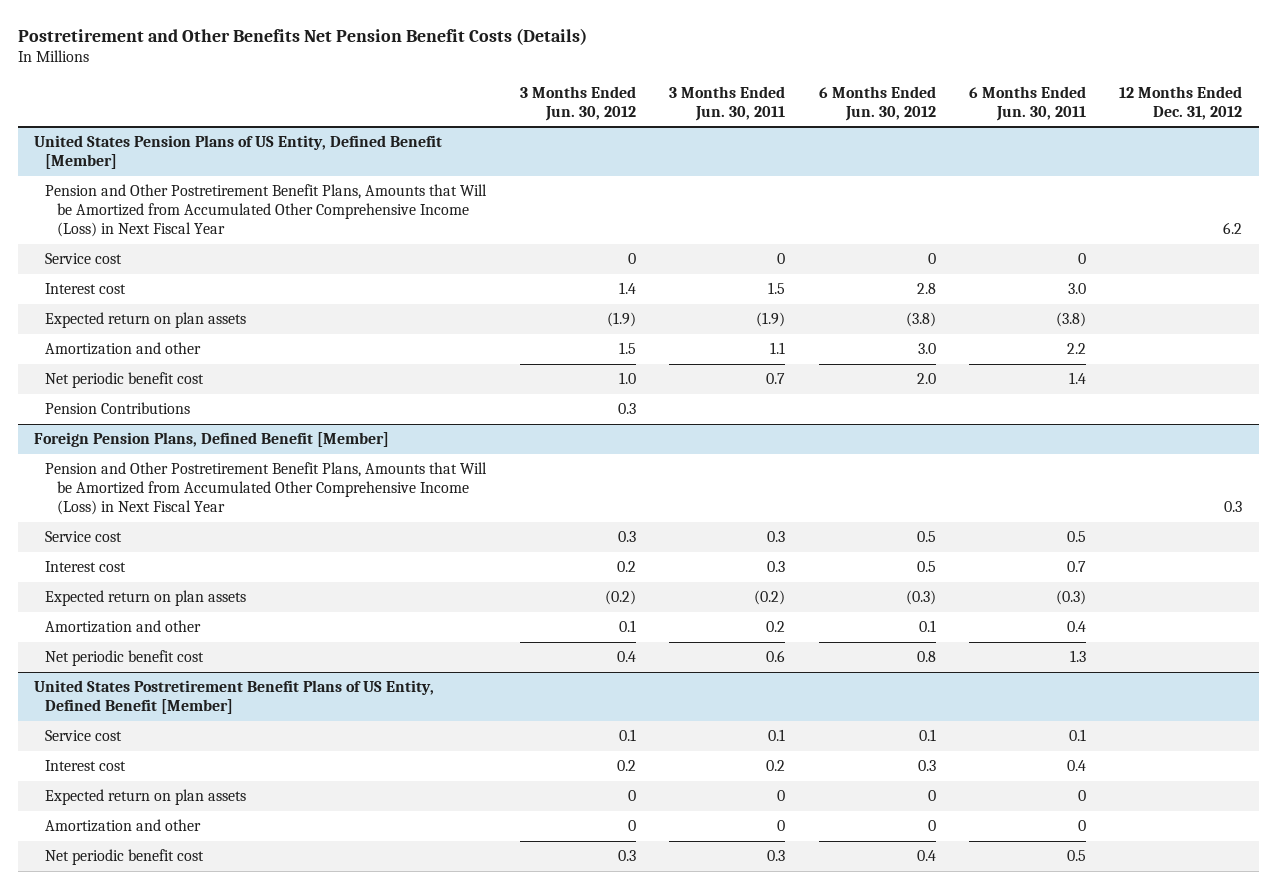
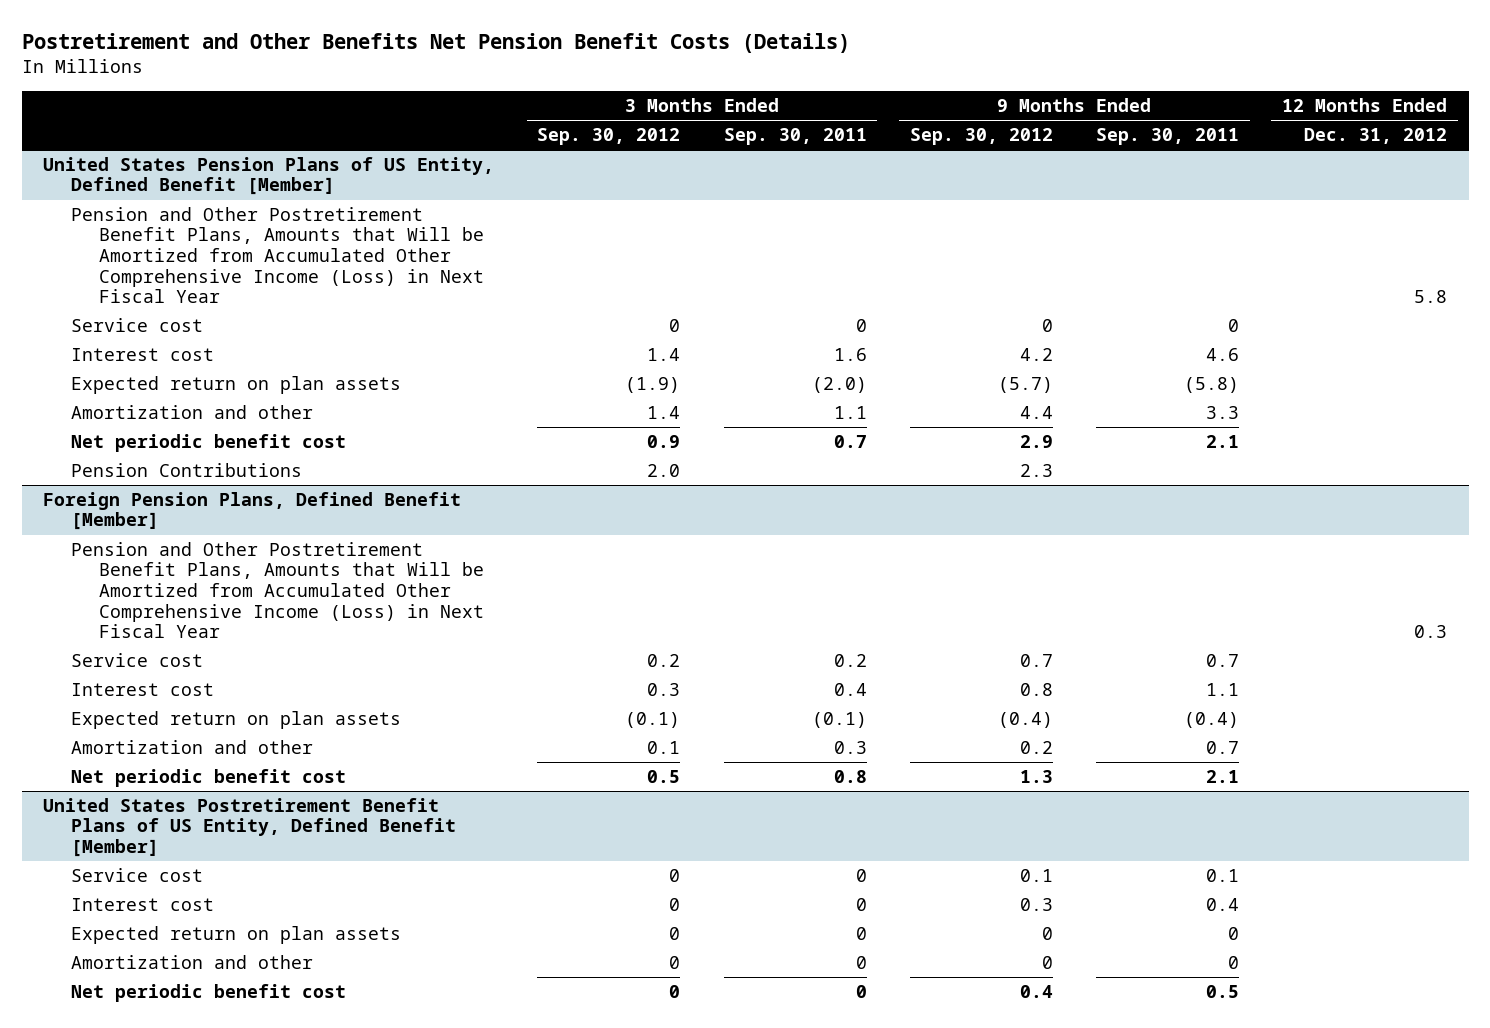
- | 3 Months Ended Jun. 30, 2012 | 3 Months Ended Jun. 30, 2011 | 6 Months Ended Jun. 30, 2012 | 6 Months Ended Jun. 30, 2011 | 12 Months Ended Dec. 31, 2012
+ | 3 Months Ended Sep. 30, 2012 | 3 Months Ended Sep. 30, 2011 | 9 Months Ended Sep. 30, 2012 | 9 Months Ended Sep. 30, 2011 | 12 Months Ended Dec. 31, 2012
@ United States Pension Plans of US Entity, Defined Benefit [Member]
- Pension and Other Postretirement Benefit Plans, Amounts that Will be Amortized from Accumulated Other Comprehensive Income (Loss) in Next Fiscal Year | | | | | 6.2
+ Pension and Other Postretirement Benefit Plans, Amounts that Will be Amortized from Accumulated Other Comprehensive Income (Loss) in Next Fiscal Year | | | | | 5.8

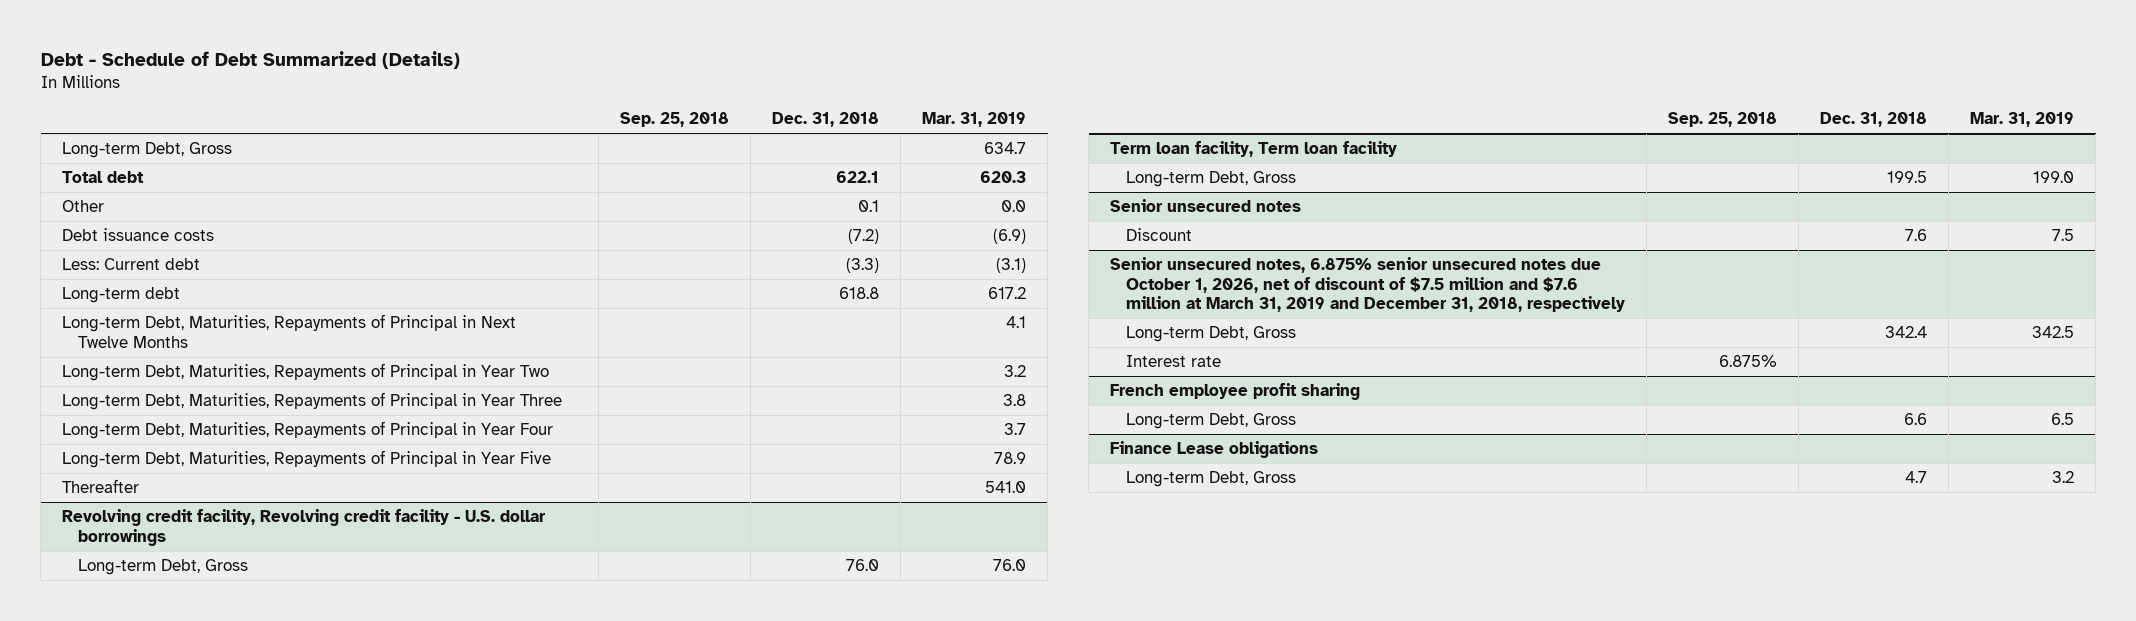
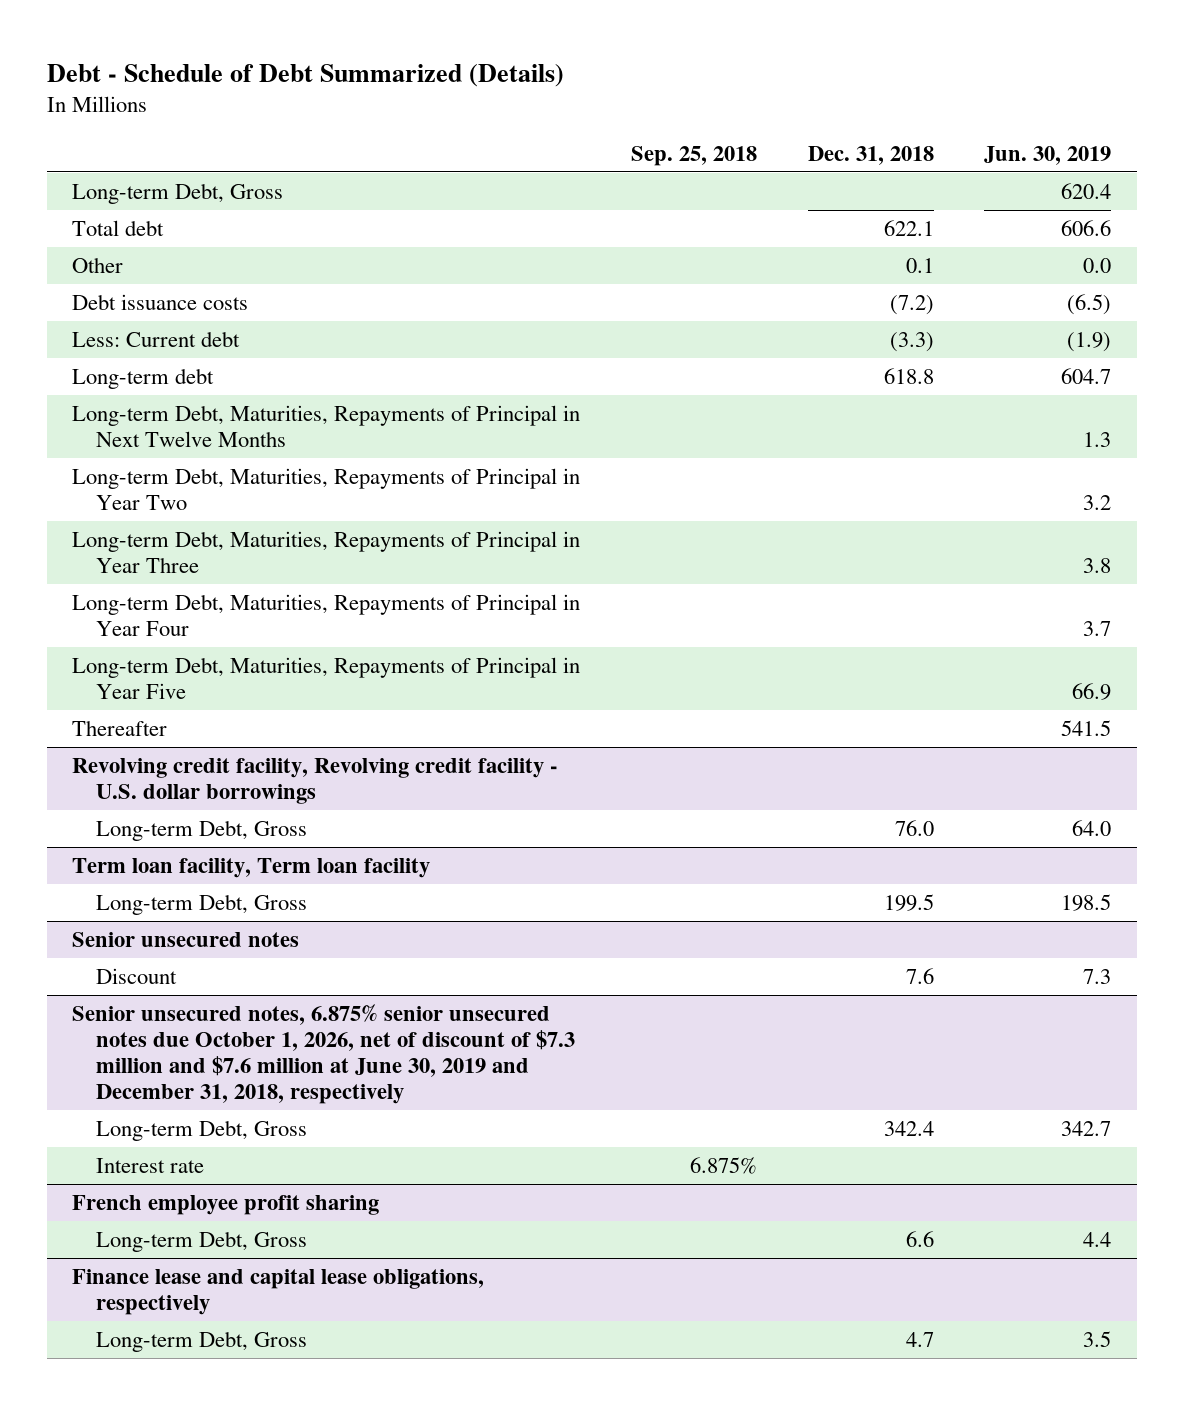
- | Sep. 25, 2018 | Dec. 31, 2018 | Mar. 31, 2019
+ | Sep. 25, 2018 | Dec. 31, 2018 | Jun. 30, 2019
- Senior unsecured notes, 6.875% senior unsecured notes due October 1, 2026, net of discount of $7.5 million and $7.6 million at March 31, 2019 and December 31, 2018, respectively
+ Senior unsecured notes, 6.875% senior unsecured notes due October 1, 2026, net of discount of $7.3 million and $7.6 million at June 30, 2019 and December 31, 2018, respectively
- Finance Lease obligations
+ Finance lease and capital lease obligations, respectively

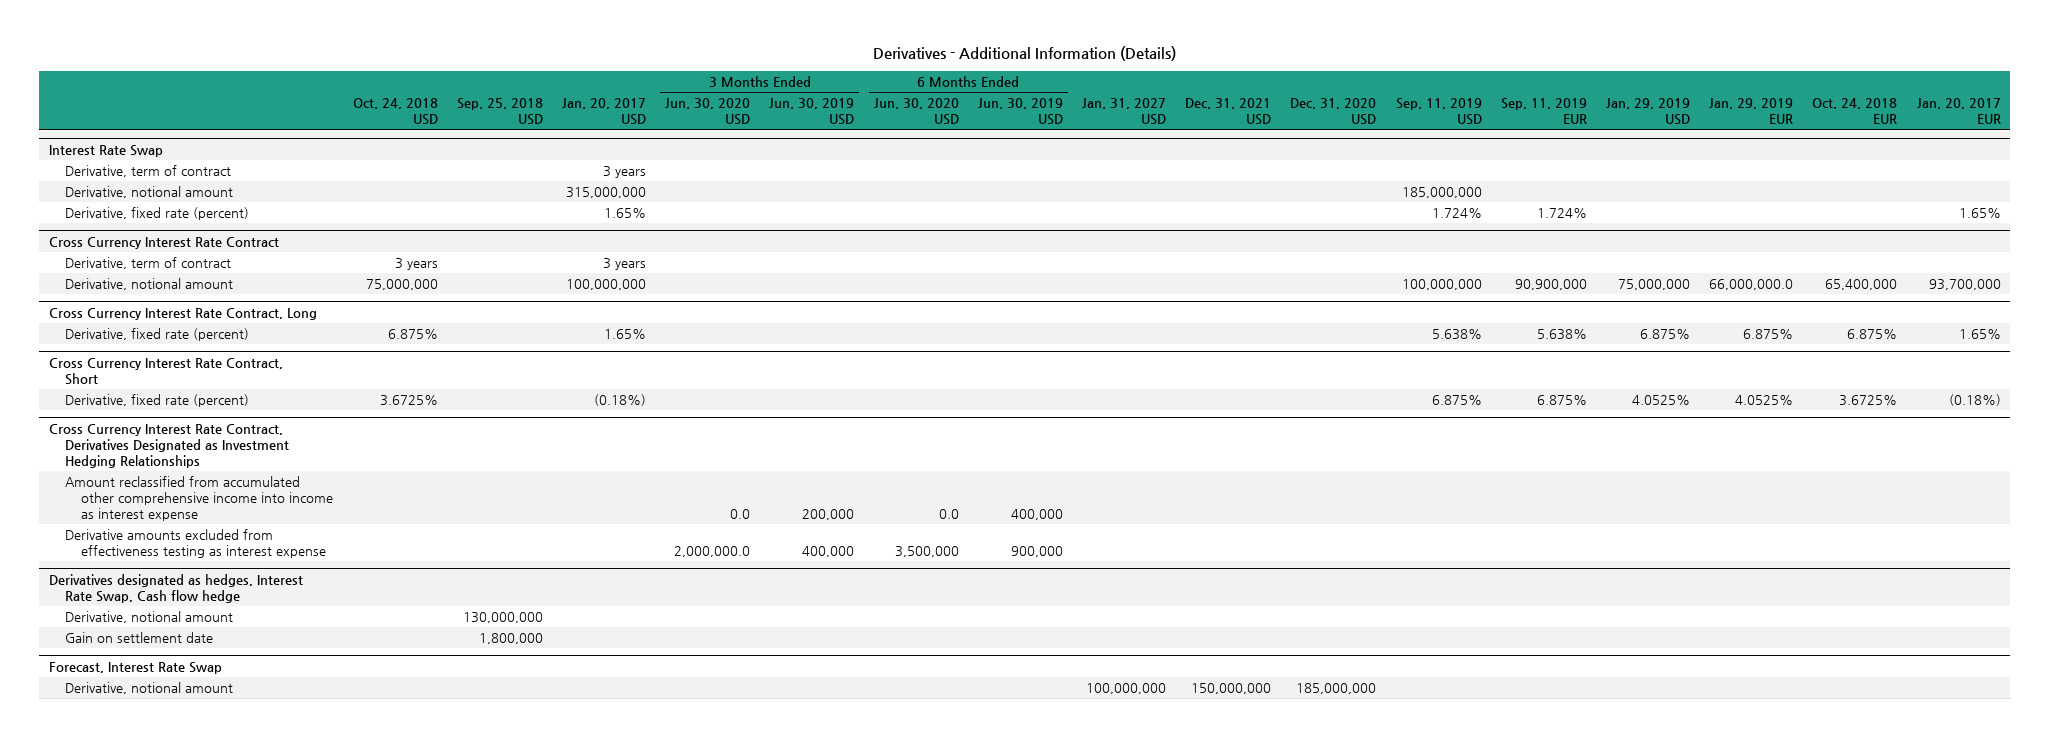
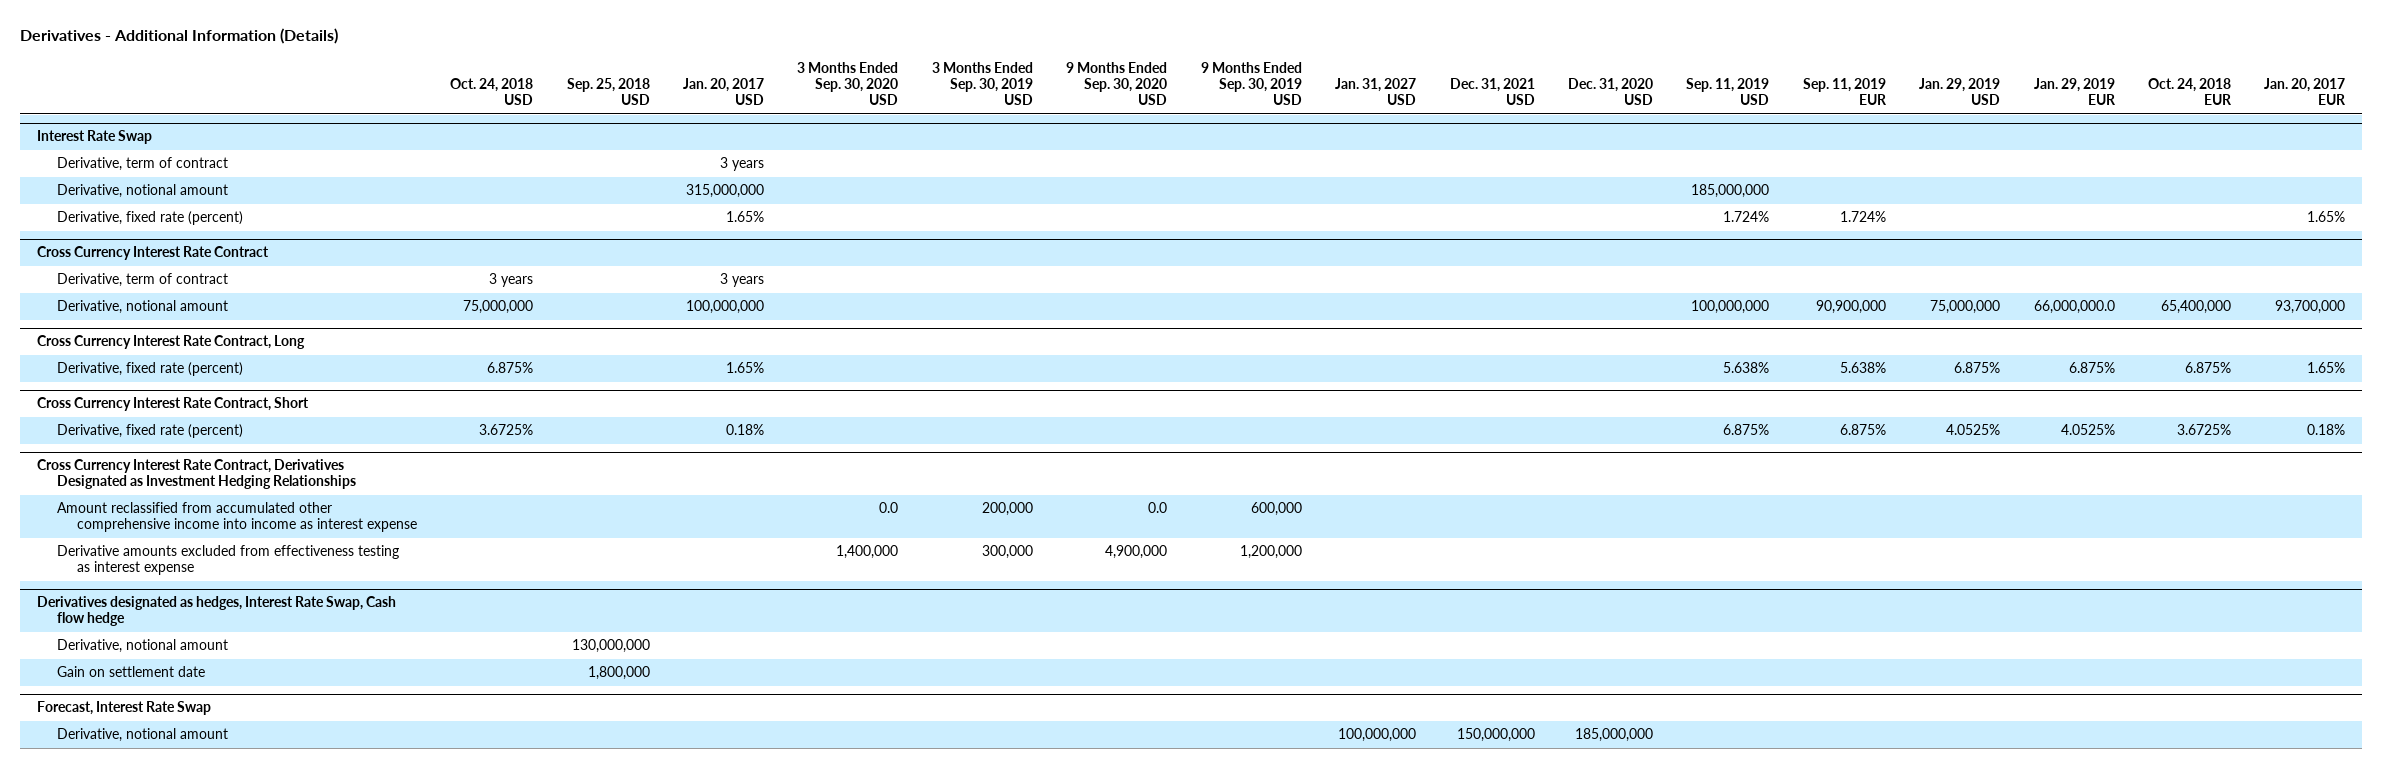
- | Oct. 24, 2018 USD | Sep. 25, 2018 USD | Jan. 20, 2017 USD | 3 Months Ended Jun. 30, 2020 USD | 3 Months Ended Jun. 30, 2019 USD | 6 Months Ended Jun. 30, 2020 USD | 6 Months Ended Jun. 30, 2019 USD | Jan. 31, 2027 USD | Dec. 31, 2021 USD | Dec. 31, 2020 USD | Sep. 11, 2019 USD | Sep. 11, 2019 EUR | Jan. 29, 2019 USD | Jan. 29, 2019 EUR | Oct. 24, 2018 EUR | Jan. 20, 2017 EUR
+ | Oct. 24, 2018 USD | Sep. 25, 2018 USD | Jan. 20, 2017 USD | 3 Months Ended Sep. 30, 2020 USD | 3 Months Ended Sep. 30, 2019 USD | 9 Months Ended Sep. 30, 2020 USD | 9 Months Ended Sep. 30, 2019 USD | Jan. 31, 2027 USD | Dec. 31, 2021 USD | Dec. 31, 2020 USD | Sep. 11, 2019 USD | Sep. 11, 2019 EUR | Jan. 29, 2019 USD | Jan. 29, 2019 EUR | Oct. 24, 2018 EUR | Jan. 20, 2017 EUR
@ Cross Currency Interest Rate Contract, Short
- Derivative, fixed rate (percent) | 3.6725% | | (0.18%) | | | | | | | | 6.875% | 6.875% | 4.0525% | 4.0525% | 3.6725% | (0.18%)
+ Derivative, fixed rate (percent) | 3.6725% | | 0.18% | | | | | | | | 6.875% | 6.875% | 4.0525% | 4.0525% | 3.6725% | 0.18%

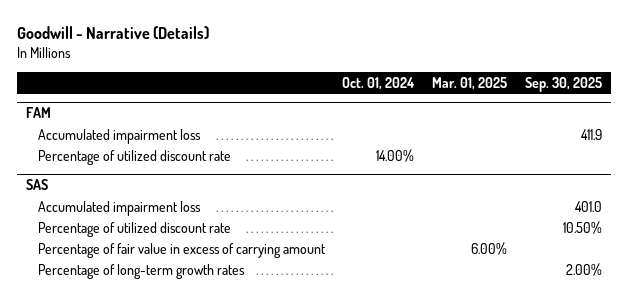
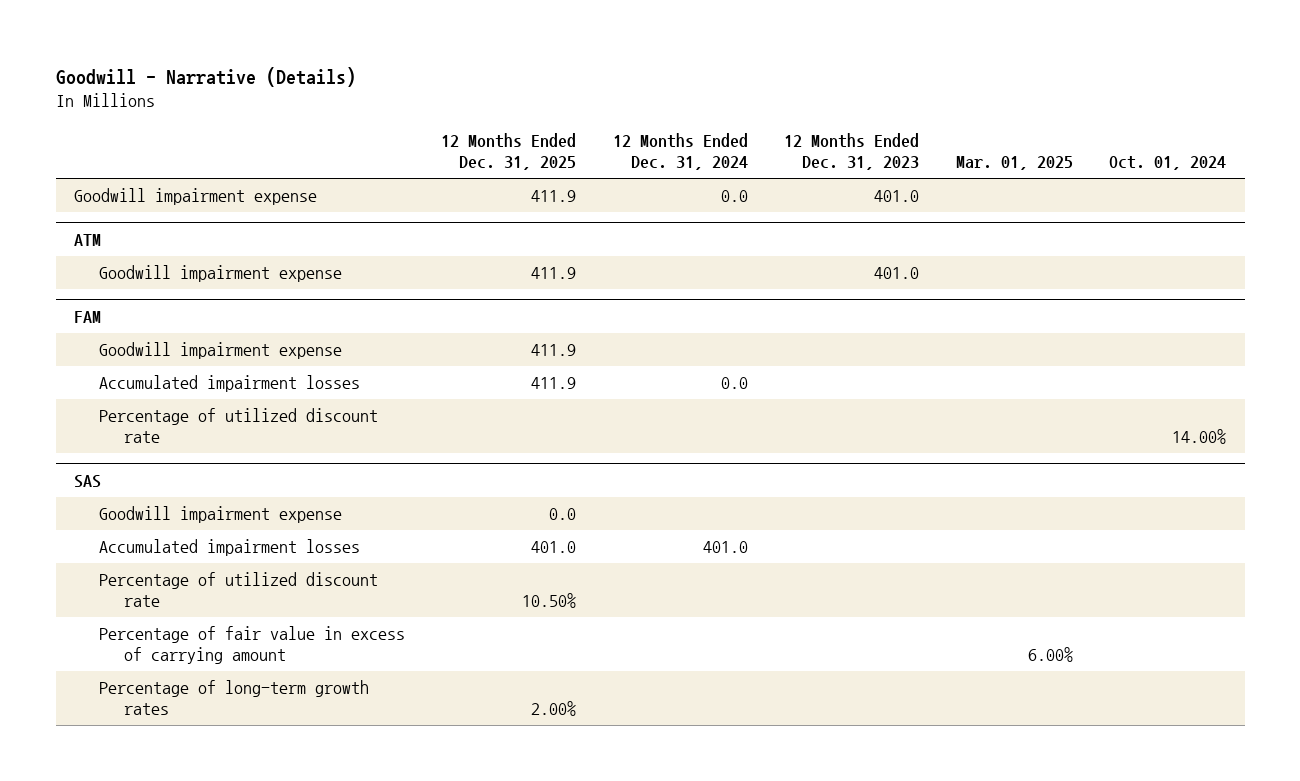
- | Oct. 01, 2024 | Mar. 01, 2025 | Sep. 30, 2025
+ | 12 Months Ended Dec. 31, 2025 | 12 Months Ended Dec. 31, 2024 | 12 Months Ended Dec. 31, 2023 | Mar. 01, 2025 | Oct. 01, 2024
+ Goodwill impairment expense | 411.9 | 0.0 | 401.0 | |
+ ATM
+ Goodwill impairment expense | 411.9 | | 401.0 | |
@ FAM
- Accumulated impairment loss | | | 411.9
+ Goodwill impairment expense | 411.9 | | | |
+ Accumulated impairment losses | 411.9 | 0.0 | | |
@ SAS
- Accumulated impairment loss | | | 401.0
+ Goodwill impairment expense | 0.0 | | | |
+ Accumulated impairment losses | 401.0 | 401.0 | | |

